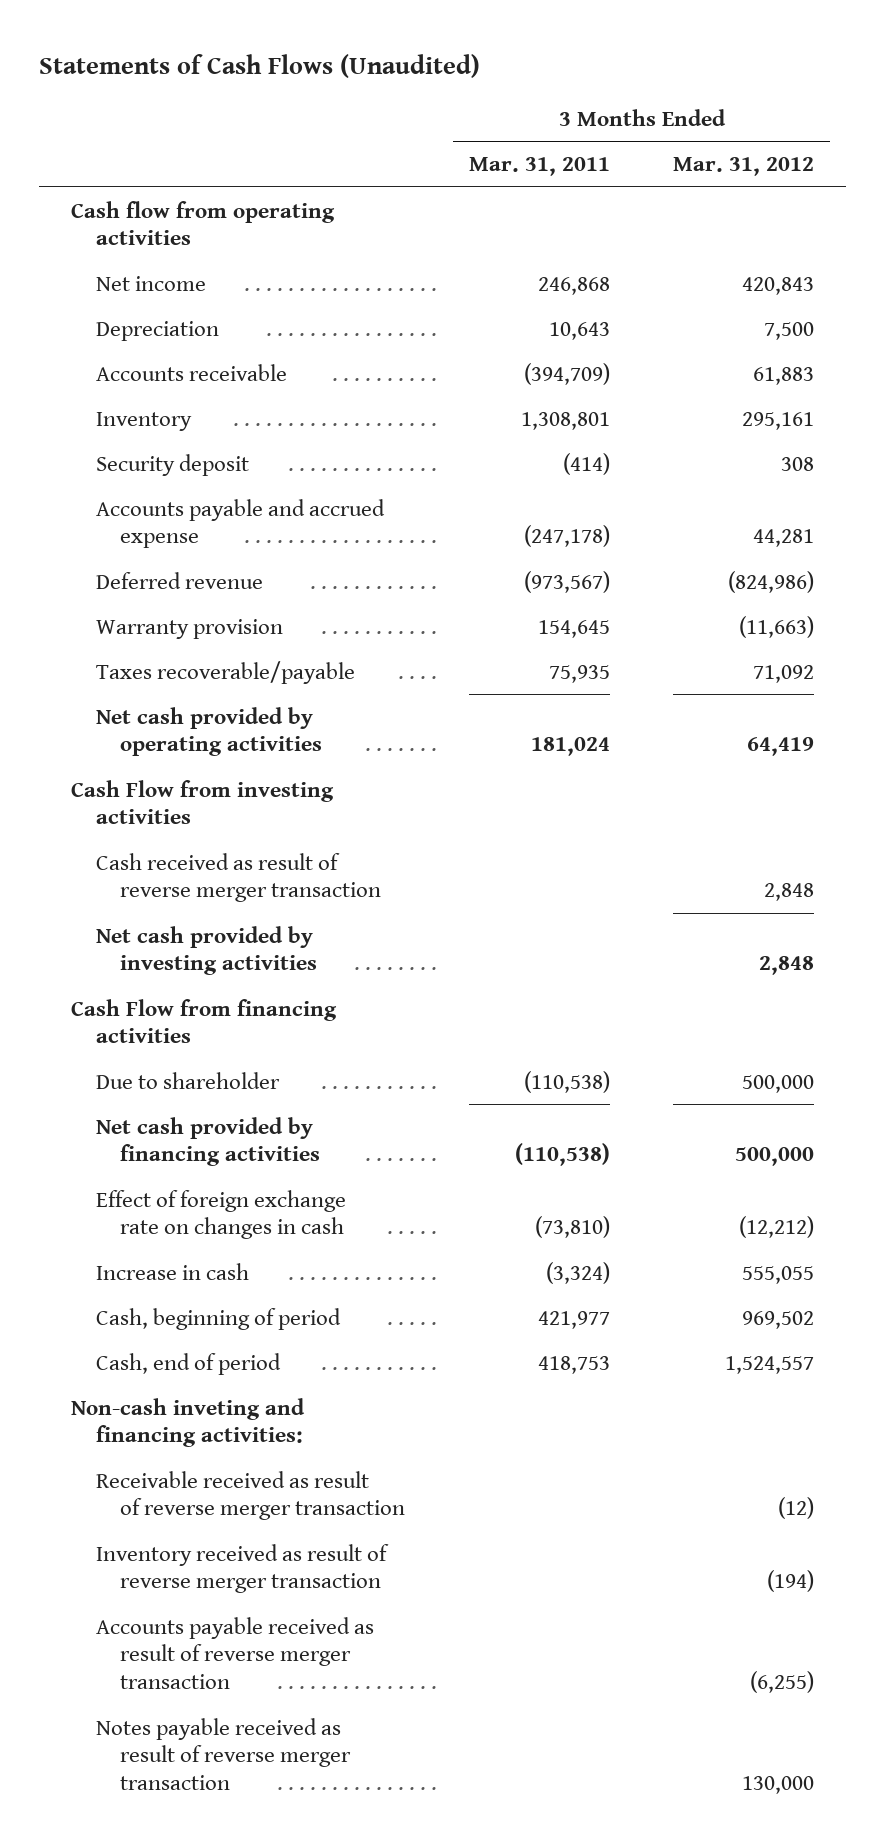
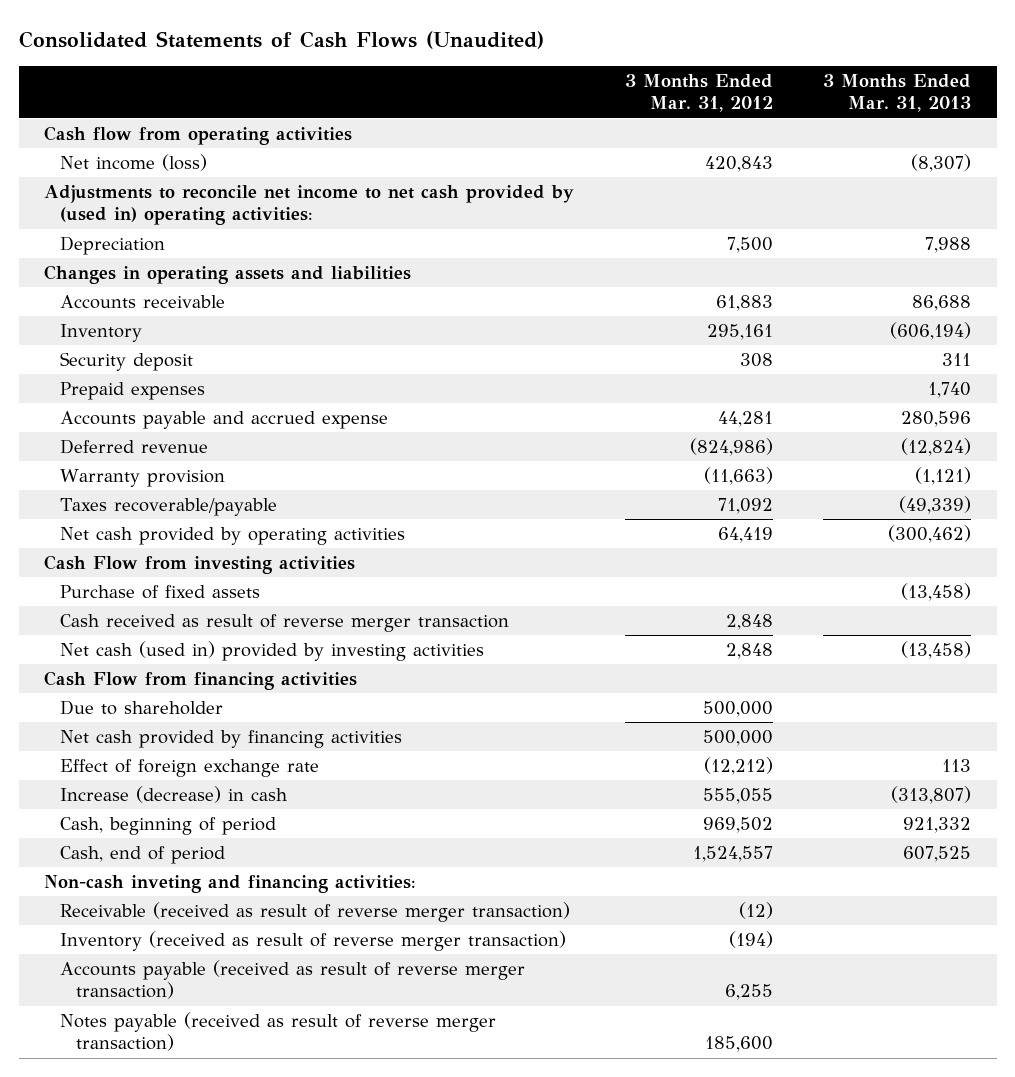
- Statements of Cash Flows (Unaudited)
+ Consolidated Statements of Cash Flows (Unaudited)
- | 3 Months Ended Mar. 31, 2011 | 3 Months Ended Mar. 31, 2012
+ | 3 Months Ended Mar. 31, 2012 | 3 Months Ended Mar. 31, 2013
- Net income | 246,868 | 420,843
+ Net income (loss) | 420,843 | (8,307)
+ Adjustments to reconcile net income to net cash provided by (used in) operating activities:
+ Changes in operating assets and liabilities
+ Prepaid expenses | | 1,740
+ Purchase of fixed assets | | (13,458)
- Net cash provided by investing activities | | 2,848
+ Net cash (used in) provided by investing activities | 2,848 | (13,458)
- Effect of foreign exchange rate on changes in cash | (73,810) | (12,212)
- Increase in cash | (3,324) | 555,055
+ Effect of foreign exchange rate | (12,212) | 113
+ Increase (decrease) in cash | 555,055 | (313,807)
- Receivable received as result of reverse merger transaction | | (12)
- Inventory received as result of reverse merger transaction | | (194)
- Accounts payable received as result of reverse merger transaction | | (6,255)
- Notes payable received as result of reverse merger transaction | | 130,000
+ Receivable (received as result of reverse merger transaction) | (12) |
+ Inventory (received as result of reverse merger transaction) | (194) |
+ Accounts payable (received as result of reverse merger transaction) | 6,255 |
+ Notes payable (received as result of reverse merger transaction) | 185,600 |

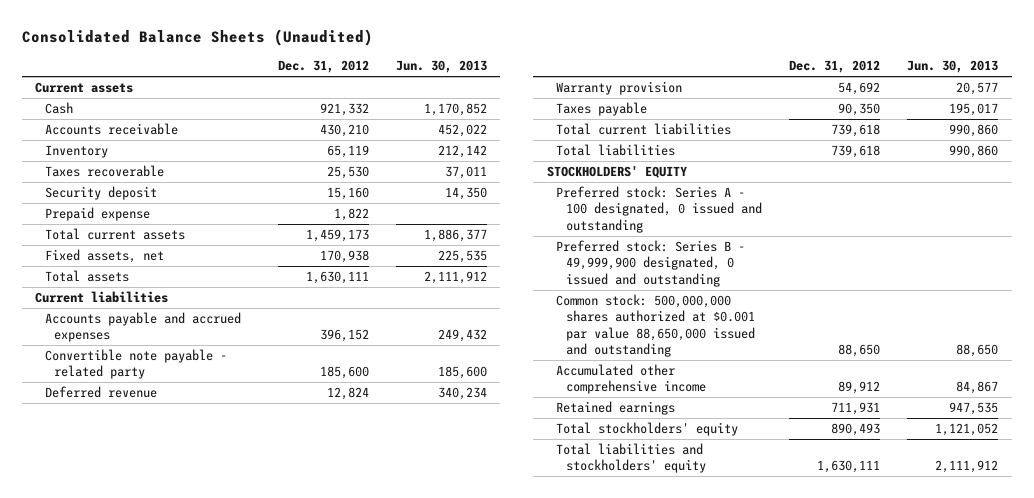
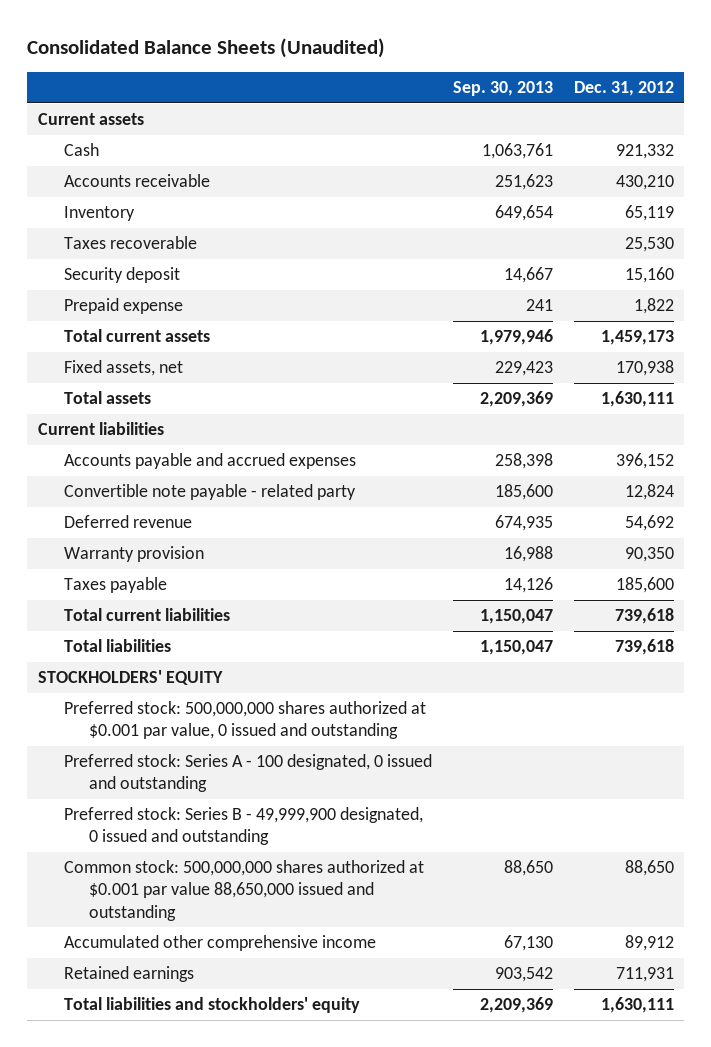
- | Dec. 31, 2012 | Jun. 30, 2013
+ | Sep. 30, 2013 | Dec. 31, 2012
- Convertible note payable - related party | 185,600 | 185,600
- Deferred revenue | 12,824 | 340,234
- Warranty provision | 54,692 | 20,577
- Taxes payable | 90,350 | 195,017
+ Convertible note payable - related party | 185,600 | 12,824
+ Deferred revenue | 674,935 | 54,692
+ Warranty provision | 16,988 | 90,350
+ Taxes payable | 14,126 | 185,600
+ Preferred stock: 500,000,000 shares authorized at $0.001 par value, 0 issued and outstanding
- Total stockholders' equity | 890,493 | 1,121,052

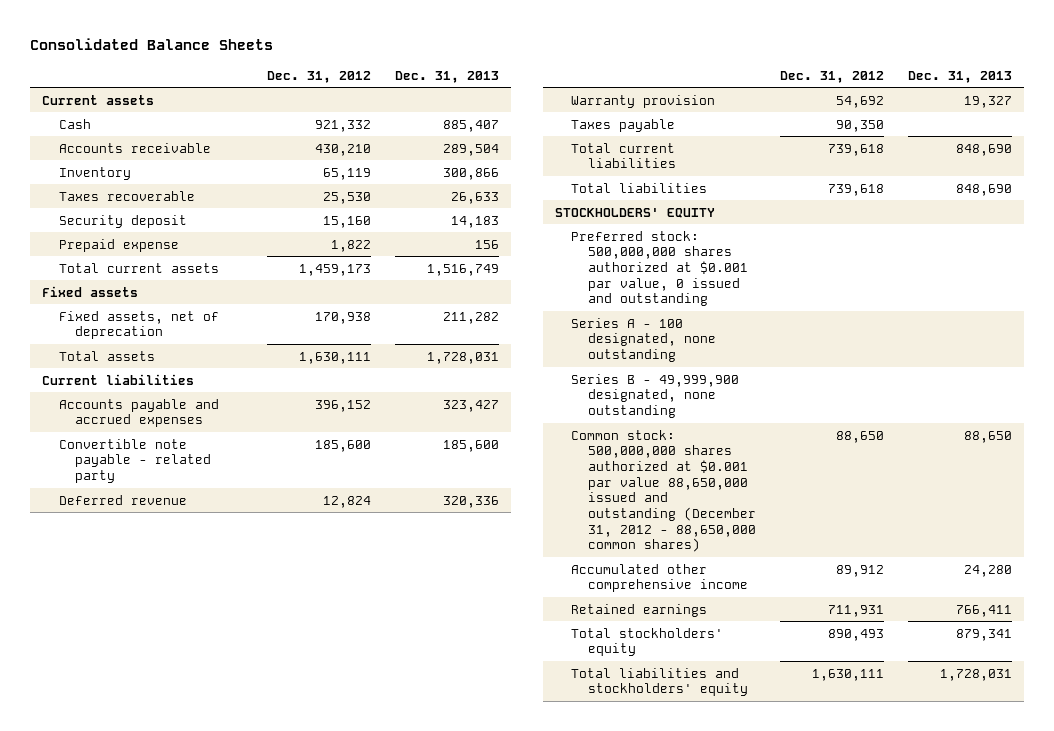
- Consolidated Balance Sheets (Unaudited)
+ Consolidated Balance Sheets
- | Sep. 30, 2013 | Dec. 31, 2012
+ | Dec. 31, 2012 | Dec. 31, 2013
- Fixed assets, net | 229,423 | 170,938
+ Fixed assets
+ Fixed assets, net of deprecation | 170,938 | 211,282
- Convertible note payable - related party | 185,600 | 12,824
- Deferred revenue | 674,935 | 54,692
- Warranty provision | 16,988 | 90,350
- Taxes payable | 14,126 | 185,600
+ Convertible note payable - related party | 185,600 | 185,600
+ Deferred revenue | 12,824 | 320,336
+ Warranty provision | 54,692 | 19,327
+ Taxes payable | 90,350 |
- Preferred stock: Series A - 100 designated, 0 issued and outstanding
- Preferred stock: Series B - 49,999,900 designated, 0 issued and outstanding
- Common stock: 500,000,000 shares authorized at $0.001 par value 88,650,000 issued and outstanding | 88,650 | 88,650
+ Series A - 100 designated, none outstanding
+ Series B - 49,999,900 designated, none outstanding
+ Common stock: 500,000,000 shares authorized at $0.001 par value 88,650,000 issued and outstanding (December 31, 2012 - 88,650,000 common shares) | 88,650 | 88,650
+ Total stockholders' equity | 890,493 | 879,341

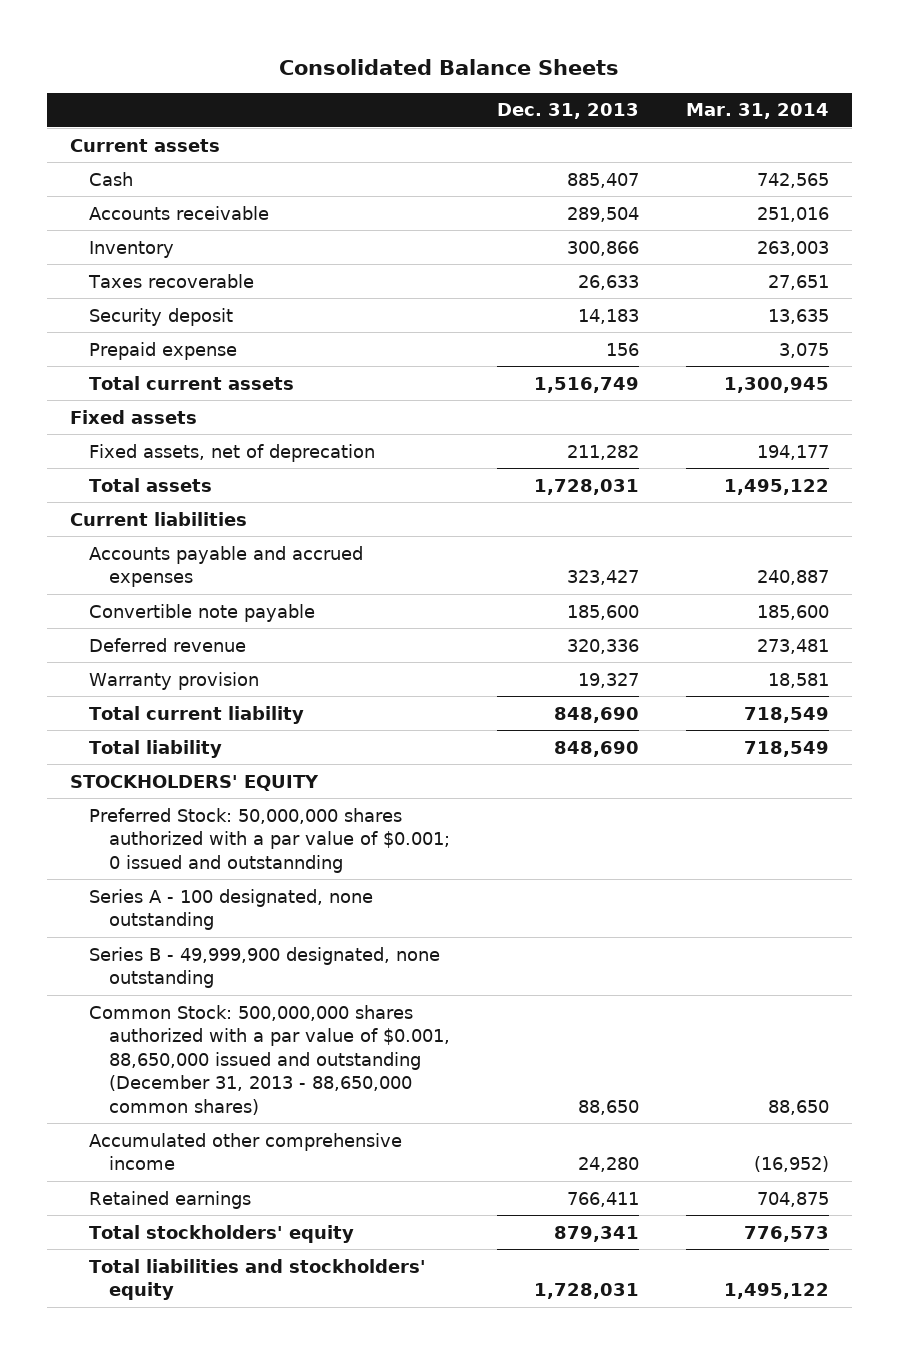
- | Dec. 31, 2012 | Dec. 31, 2013
+ | Dec. 31, 2013 | Mar. 31, 2014
- Convertible note payable - related party | 185,600 | 185,600
+ Convertible note payable | 185,600 | 185,600
- Taxes payable | 90,350 |
- Total current liabilities | 739,618 | 848,690
- Total liabilities | 739,618 | 848,690
+ Total current liability | 848,690 | 718,549
+ Total liability | 848,690 | 718,549
- Preferred stock: 500,000,000 shares authorized at $0.001 par value, 0 issued and outstanding
+ Preferred Stock: 50,000,000 shares authorized with a par value of $0.001; 0 issued and outstannding
- Common stock: 500,000,000 shares authorized at $0.001 par value 88,650,000 issued and outstanding (December 31, 2012 - 88,650,000 common shares) | 88,650 | 88,650
+ Common Stock: 500,000,000 shares authorized with a par value of $0.001, 88,650,000 issued and outstanding (December 31, 2013 - 88,650,000 common shares) | 88,650 | 88,650

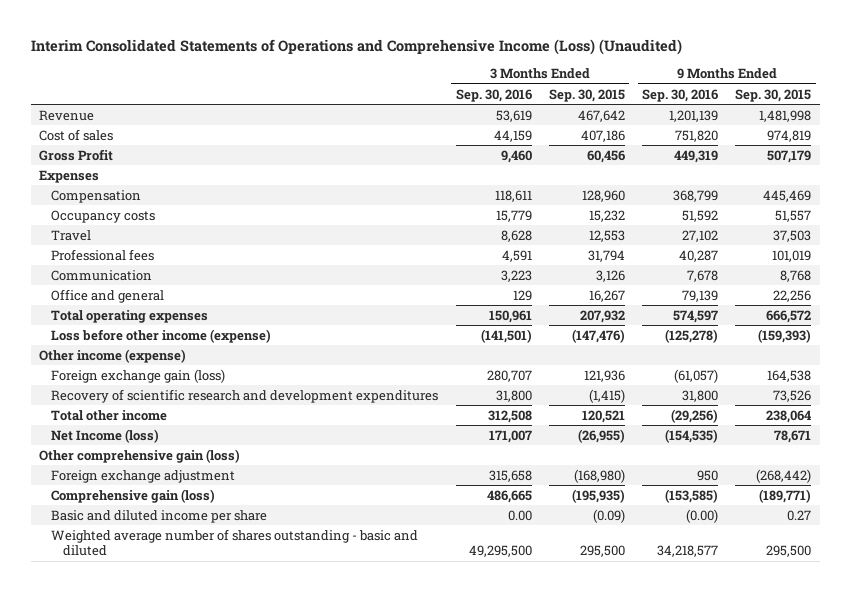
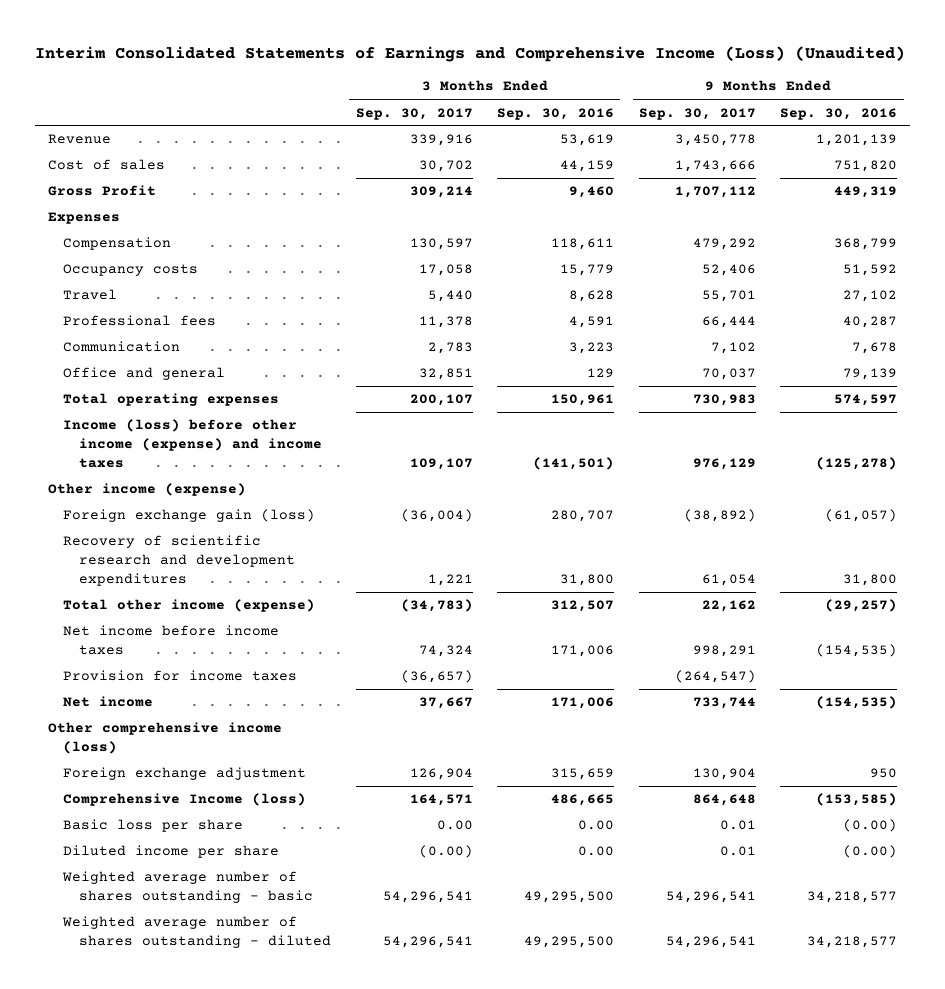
- Interim Consolidated Statements of Operations and Comprehensive Income (Loss) (Unaudited)
+ Interim Consolidated Statements of Earnings and Comprehensive Income (Loss) (Unaudited)
- | 3 Months Ended Sep. 30, 2016 | 3 Months Ended Sep. 30, 2015 | 9 Months Ended Sep. 30, 2016 | 9 Months Ended Sep. 30, 2015
+ | 3 Months Ended Sep. 30, 2017 | 3 Months Ended Sep. 30, 2016 | 9 Months Ended Sep. 30, 2017 | 9 Months Ended Sep. 30, 2016
- Loss before other income (expense) | (141,501) | (147,476) | (125,278) | (159,393)
+ Income (loss) before other income (expense) and income taxes | 109,107 | (141,501) | 976,129 | (125,278)
- Total other income | 312,508 | 120,521 | (29,256) | 238,064
- Net Income (loss) | 171,007 | (26,955) | (154,535) | 78,671
- Other comprehensive gain (loss)
- Foreign exchange adjustment | 315,658 | (168,980) | 950 | (268,442)
- Comprehensive gain (loss) | 486,665 | (195,935) | (153,585) | (189,771)
- Basic and diluted income per share | 0.00 | (0.09) | (0.00) | 0.27
- Weighted average number of shares outstanding - basic and diluted | 49,295,500 | 295,500 | 34,218,577 | 295,500
+ Total other income (expense) | (34,783) | 312,507 | 22,162 | (29,257)
+ Net income before income taxes | 74,324 | 171,006 | 998,291 | (154,535)
+ Provision for income taxes | (36,657) | | (264,547) |
+ Net income | 37,667 | 171,006 | 733,744 | (154,535)
+ Other comprehensive income (loss)
+ Foreign exchange adjustment | 126,904 | 315,659 | 130,904 | 950
+ Comprehensive Income (loss) | 164,571 | 486,665 | 864,648 | (153,585)
+ Basic loss per share | 0.00 | 0.00 | 0.01 | (0.00)
+ Diluted income per share | (0.00) | 0.00 | 0.01 | (0.00)
+ Weighted average number of shares outstanding - basic | 54,296,541 | 49,295,500 | 54,296,541 | 34,218,577
+ Weighted average number of shares outstanding - diluted | 54,296,541 | 49,295,500 | 54,296,541 | 34,218,577

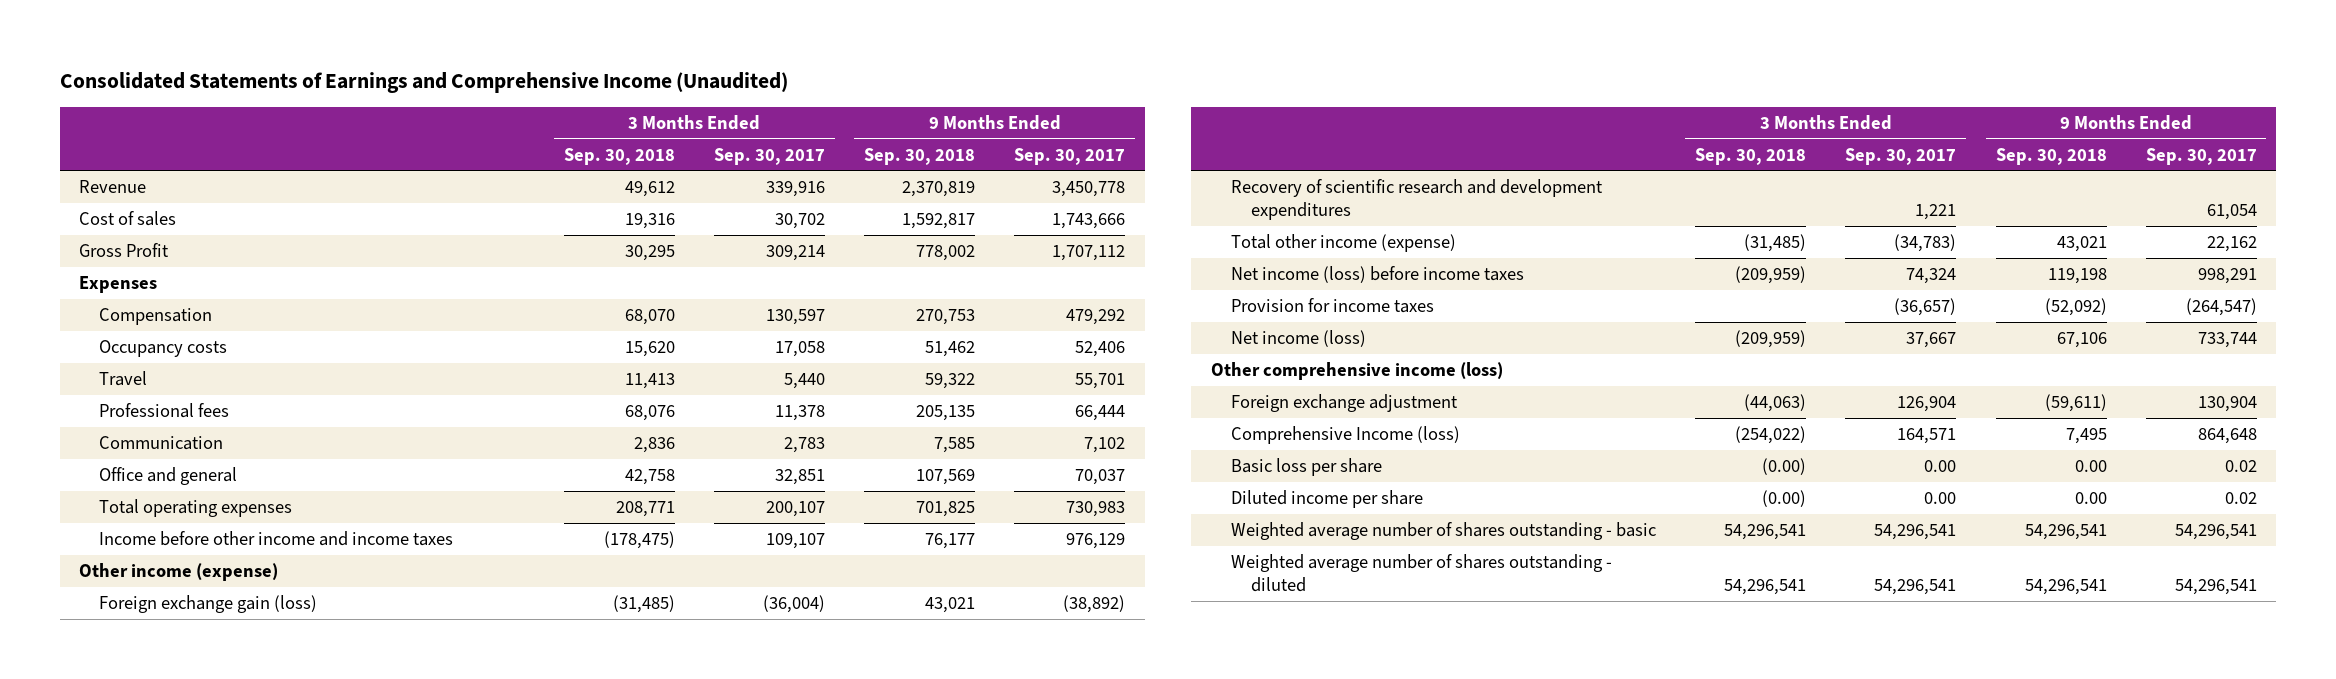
- Interim Consolidated Statements of Earnings and Comprehensive Income (Loss) (Unaudited)
+ Consolidated Statements of Earnings and Comprehensive Income (Unaudited)
- | 3 Months Ended Sep. 30, 2017 | 3 Months Ended Sep. 30, 2016 | 9 Months Ended Sep. 30, 2017 | 9 Months Ended Sep. 30, 2016
+ | 3 Months Ended Sep. 30, 2018 | 3 Months Ended Sep. 30, 2017 | 9 Months Ended Sep. 30, 2018 | 9 Months Ended Sep. 30, 2017
- Income (loss) before other income (expense) and income taxes | 109,107 | (141,501) | 976,129 | (125,278)
+ Income before other income and income taxes | (178,475) | 109,107 | 76,177 | 976,129
- Net income before income taxes | 74,324 | 171,006 | 998,291 | (154,535)
+ Net income (loss) before income taxes | (209,959) | 74,324 | 119,198 | 998,291
- Net income | 37,667 | 171,006 | 733,744 | (154,535)
+ Net income (loss) | (209,959) | 37,667 | 67,106 | 733,744
- Basic loss per share | 0.00 | 0.00 | 0.01 | (0.00)
- Diluted income per share | (0.00) | 0.00 | 0.01 | (0.00)
+ Basic loss per share | (0.00) | 0.00 | 0.00 | 0.02
+ Diluted income per share | (0.00) | 0.00 | 0.00 | 0.02

